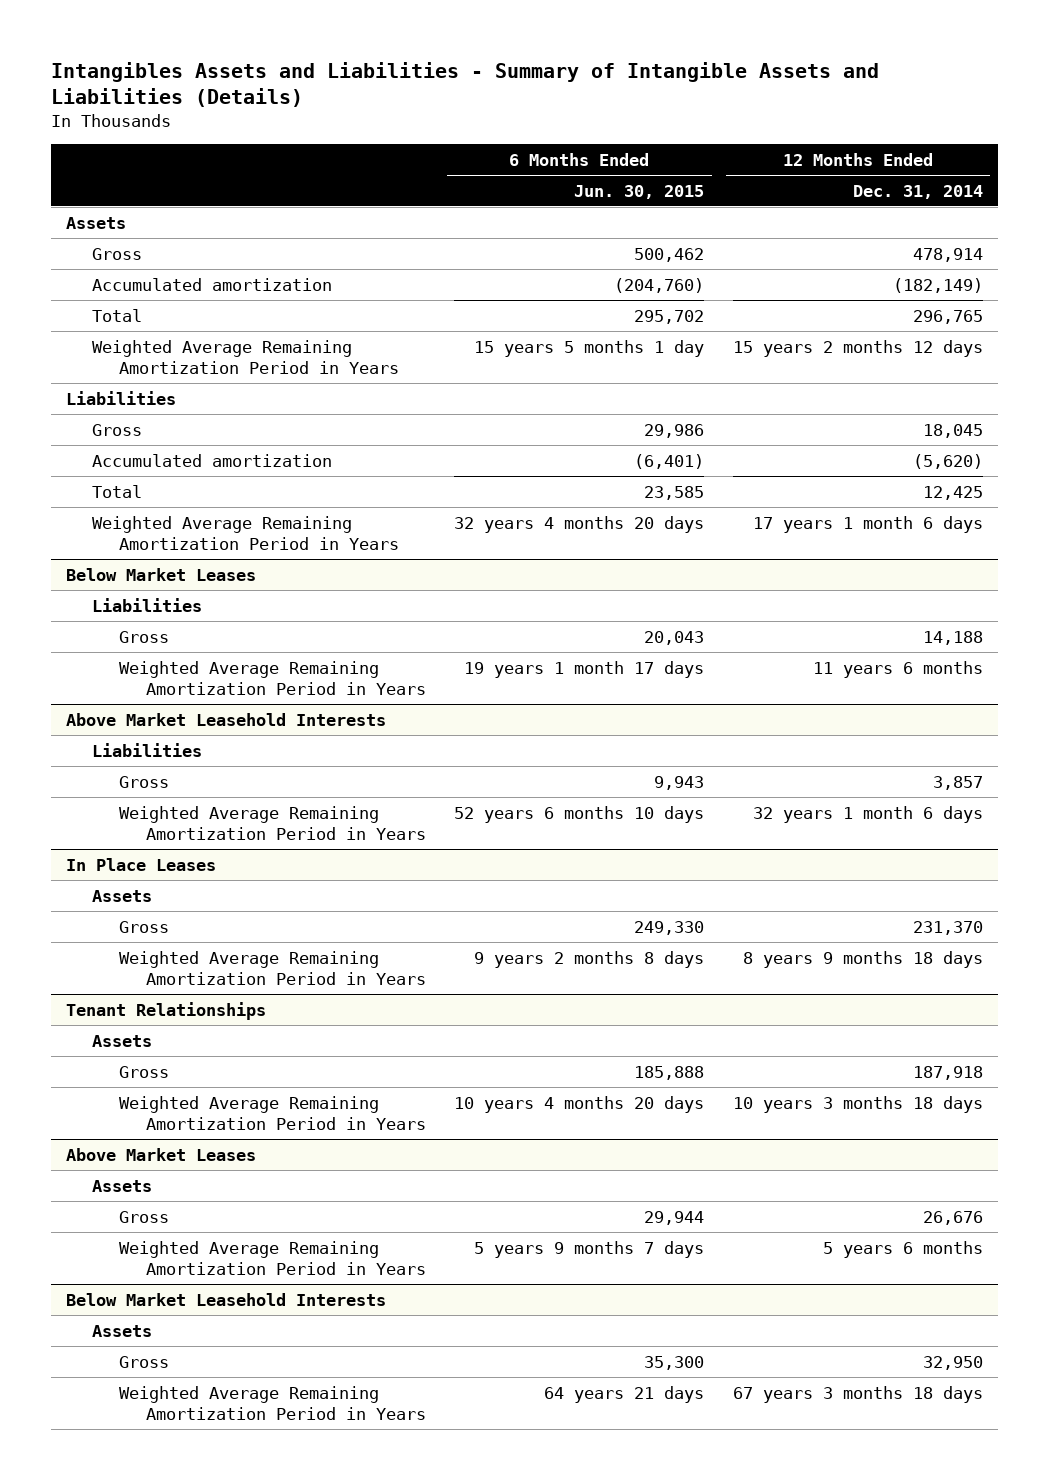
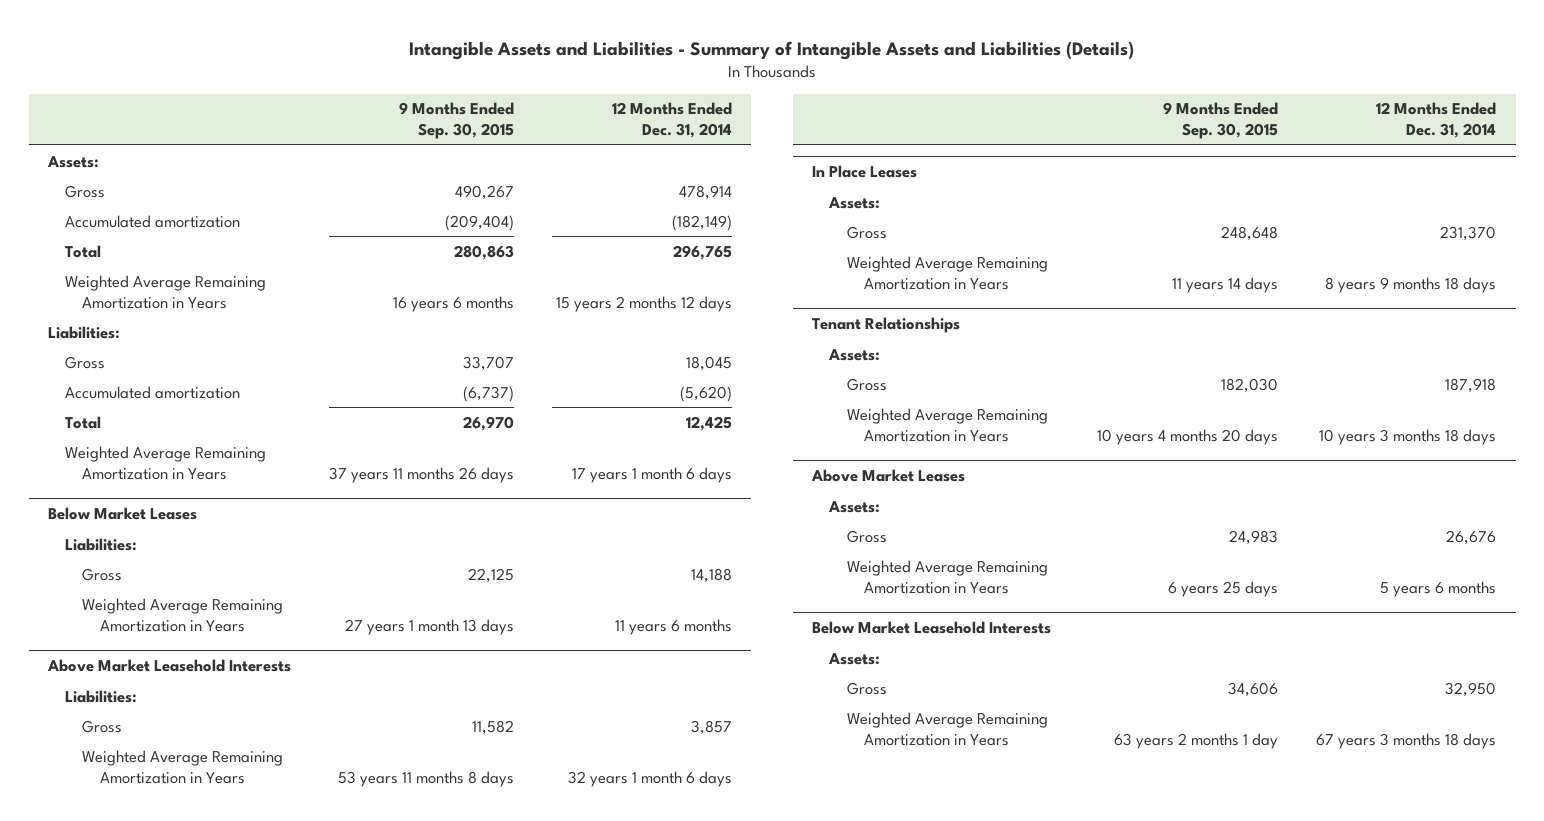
- Intangibles Assets and Liabilities - Summary of Intangible Assets and Liabilities (Details)
+ Intangible Assets and Liabilities - Summary of Intangible Assets and Liabilities (Details)
- | 6 Months Ended Jun. 30, 2015 | 12 Months Ended Dec. 31, 2014
+ | 9 Months Ended Sep. 30, 2015 | 12 Months Ended Dec. 31, 2014
- Assets
+ Assets:
- Weighted Average Remaining Amortization Period in Years | 15 years 5 months 1 day | 15 years 2 months 12 days
- Liabilities
+ Weighted Average Remaining Amortization in Years | 16 years 6 months | 15 years 2 months 12 days
+ Liabilities:
- Weighted Average Remaining Amortization Period in Years | 32 years 4 months 20 days | 17 years 1 month 6 days
+ Weighted Average Remaining Amortization in Years | 37 years 11 months 26 days | 17 years 1 month 6 days
@ Below Market Leases
- Liabilities
+ Liabilities:
- Weighted Average Remaining Amortization Period in Years | 19 years 1 month 17 days | 11 years 6 months
+ Weighted Average Remaining Amortization in Years | 27 years 1 month 13 days | 11 years 6 months
@ Above Market Leasehold Interests
- Liabilities
+ Liabilities:
- Weighted Average Remaining Amortization Period in Years | 52 years 6 months 10 days | 32 years 1 month 6 days
+ Weighted Average Remaining Amortization in Years | 53 years 11 months 8 days | 32 years 1 month 6 days
@ In Place Leases
- Assets
+ Assets:
- Weighted Average Remaining Amortization Period in Years | 9 years 2 months 8 days | 8 years 9 months 18 days
+ Weighted Average Remaining Amortization in Years | 11 years 14 days | 8 years 9 months 18 days
@ Tenant Relationships
- Assets
+ Assets:
- Weighted Average Remaining Amortization Period in Years | 10 years 4 months 20 days | 10 years 3 months 18 days
+ Weighted Average Remaining Amortization in Years | 10 years 4 months 20 days | 10 years 3 months 18 days
@ Above Market Leases
- Assets
+ Assets:
- Weighted Average Remaining Amortization Period in Years | 5 years 9 months 7 days | 5 years 6 months
+ Weighted Average Remaining Amortization in Years | 6 years 25 days | 5 years 6 months
@ Below Market Leasehold Interests
- Assets
+ Assets:
- Weighted Average Remaining Amortization Period in Years | 64 years 21 days | 67 years 3 months 18 days
+ Weighted Average Remaining Amortization in Years | 63 years 2 months 1 day | 67 years 3 months 18 days

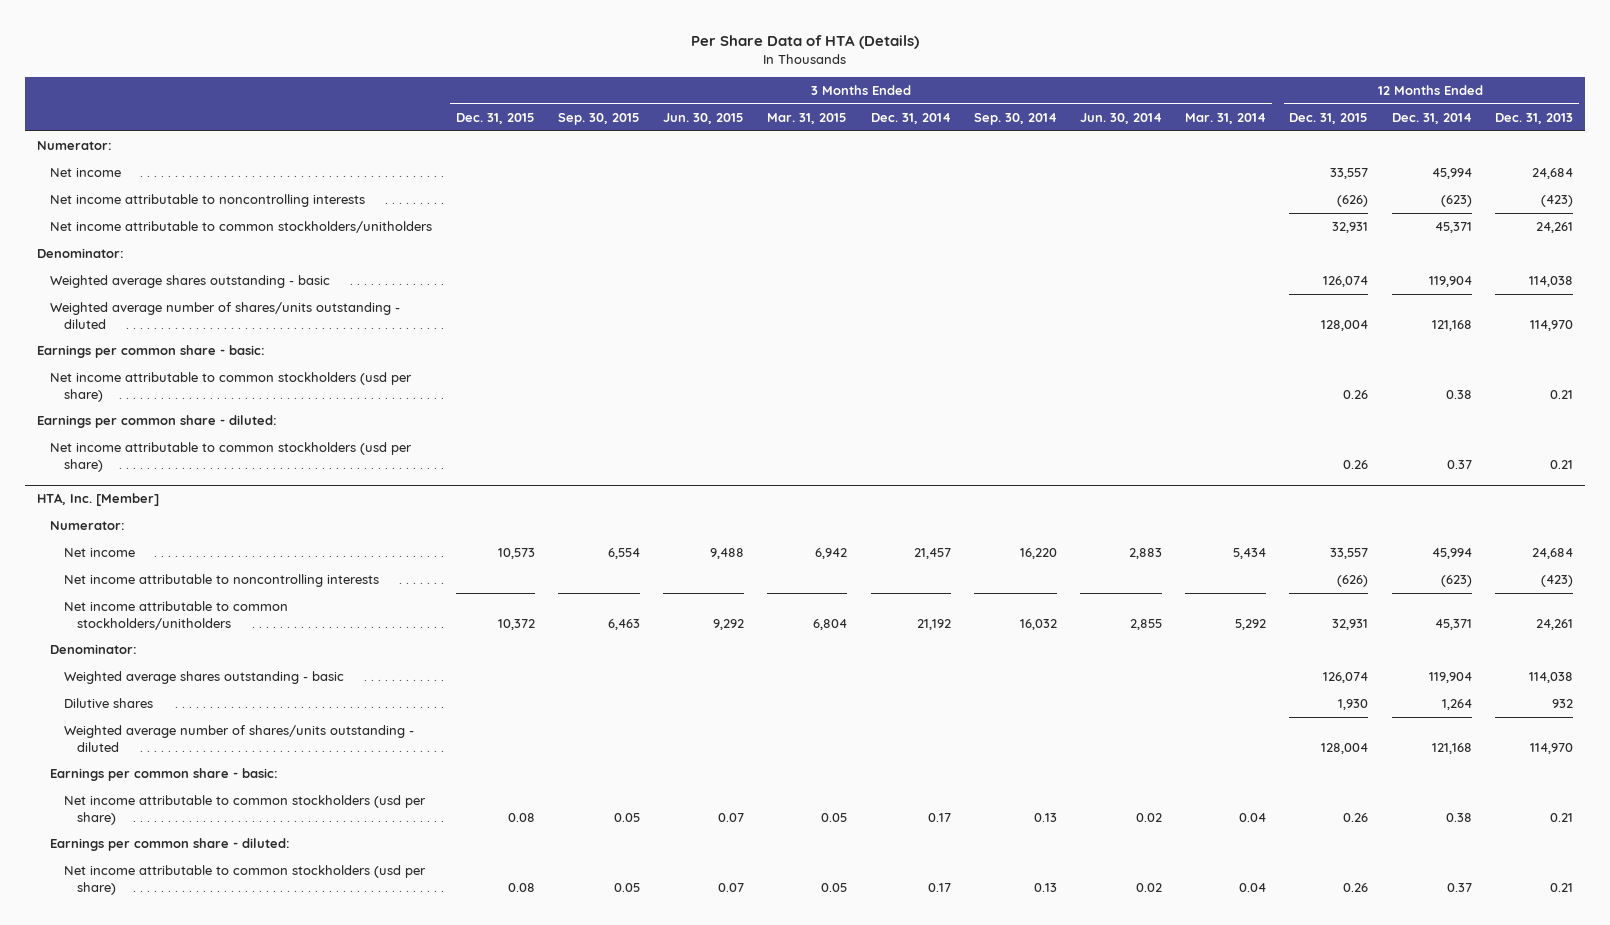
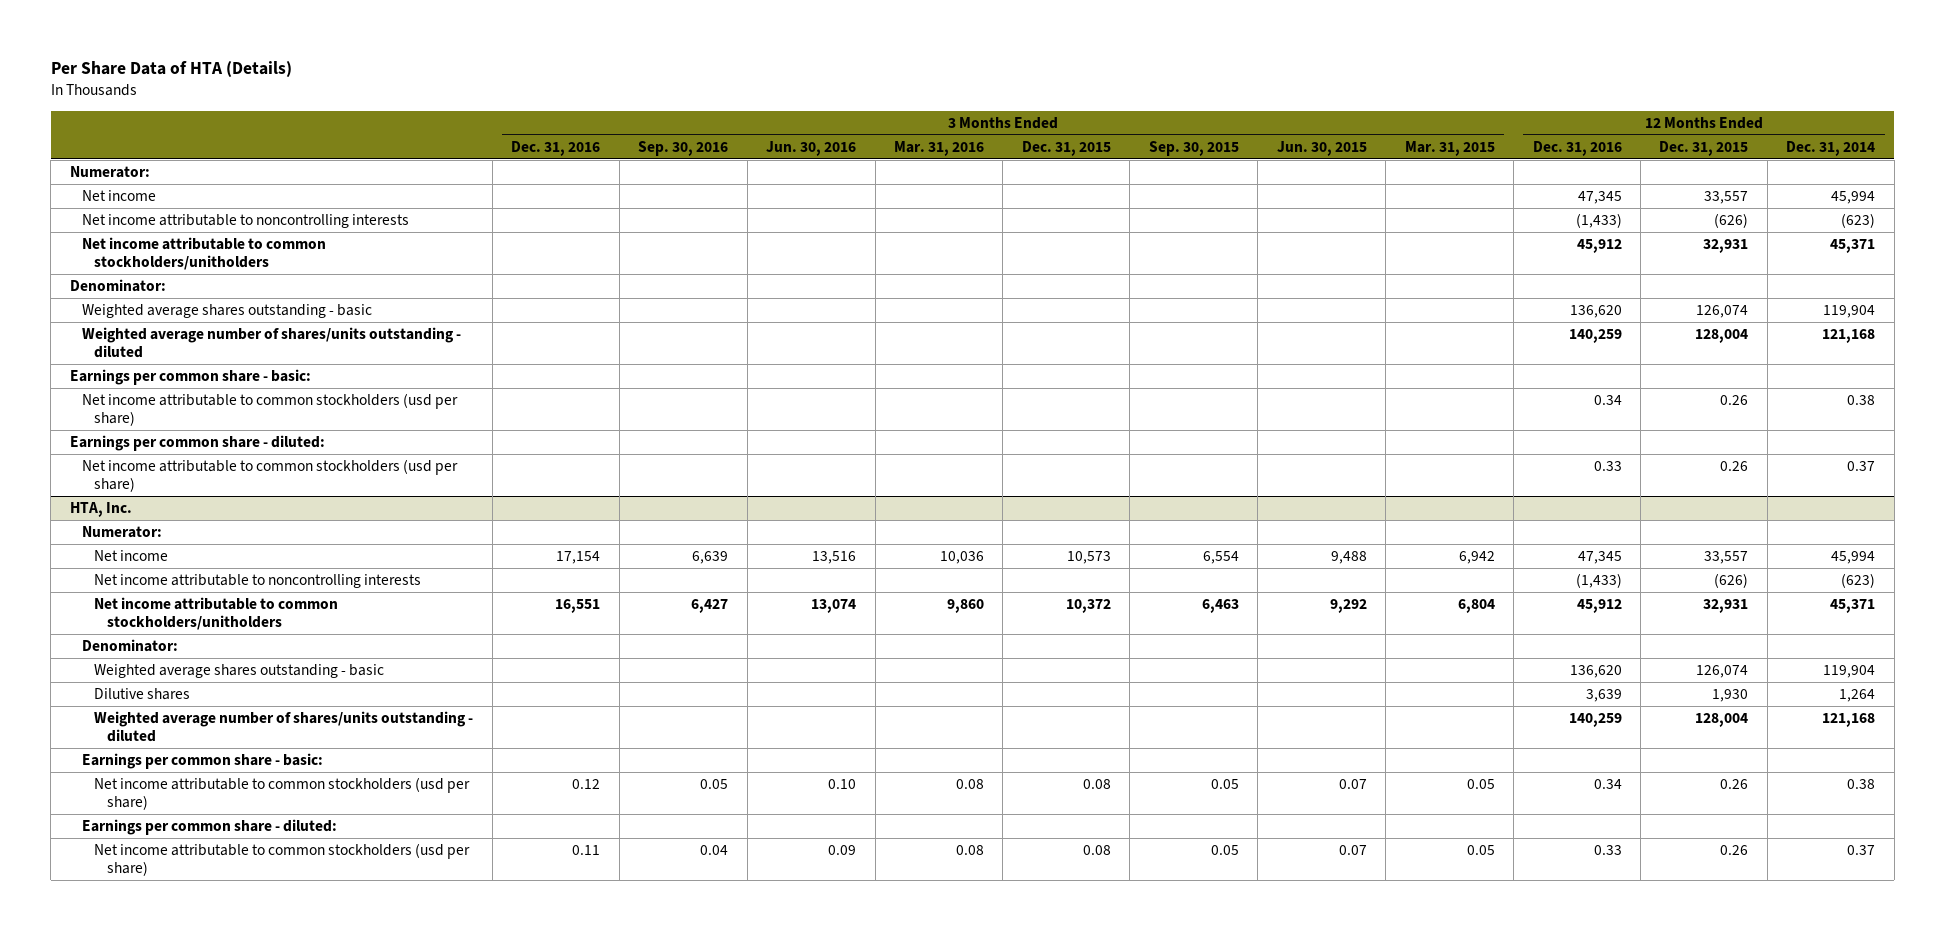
- | 3 Months Ended Dec. 31, 2015 | 3 Months Ended Sep. 30, 2015 | 3 Months Ended Jun. 30, 2015 | 3 Months Ended Mar. 31, 2015 | 3 Months Ended Dec. 31, 2014 | 3 Months Ended Sep. 30, 2014 | 3 Months Ended Jun. 30, 2014 | 3 Months Ended Mar. 31, 2014 | 12 Months Ended Dec. 31, 2015 | 12 Months Ended Dec. 31, 2014 | 12 Months Ended Dec. 31, 2013
+ | 3 Months Ended Dec. 31, 2016 | 3 Months Ended Sep. 30, 2016 | 3 Months Ended Jun. 30, 2016 | 3 Months Ended Mar. 31, 2016 | 3 Months Ended Dec. 31, 2015 | 3 Months Ended Sep. 30, 2015 | 3 Months Ended Jun. 30, 2015 | 3 Months Ended Mar. 31, 2015 | 12 Months Ended Dec. 31, 2016 | 12 Months Ended Dec. 31, 2015 | 12 Months Ended Dec. 31, 2014
- HTA, Inc. [Member]
+ HTA, Inc.

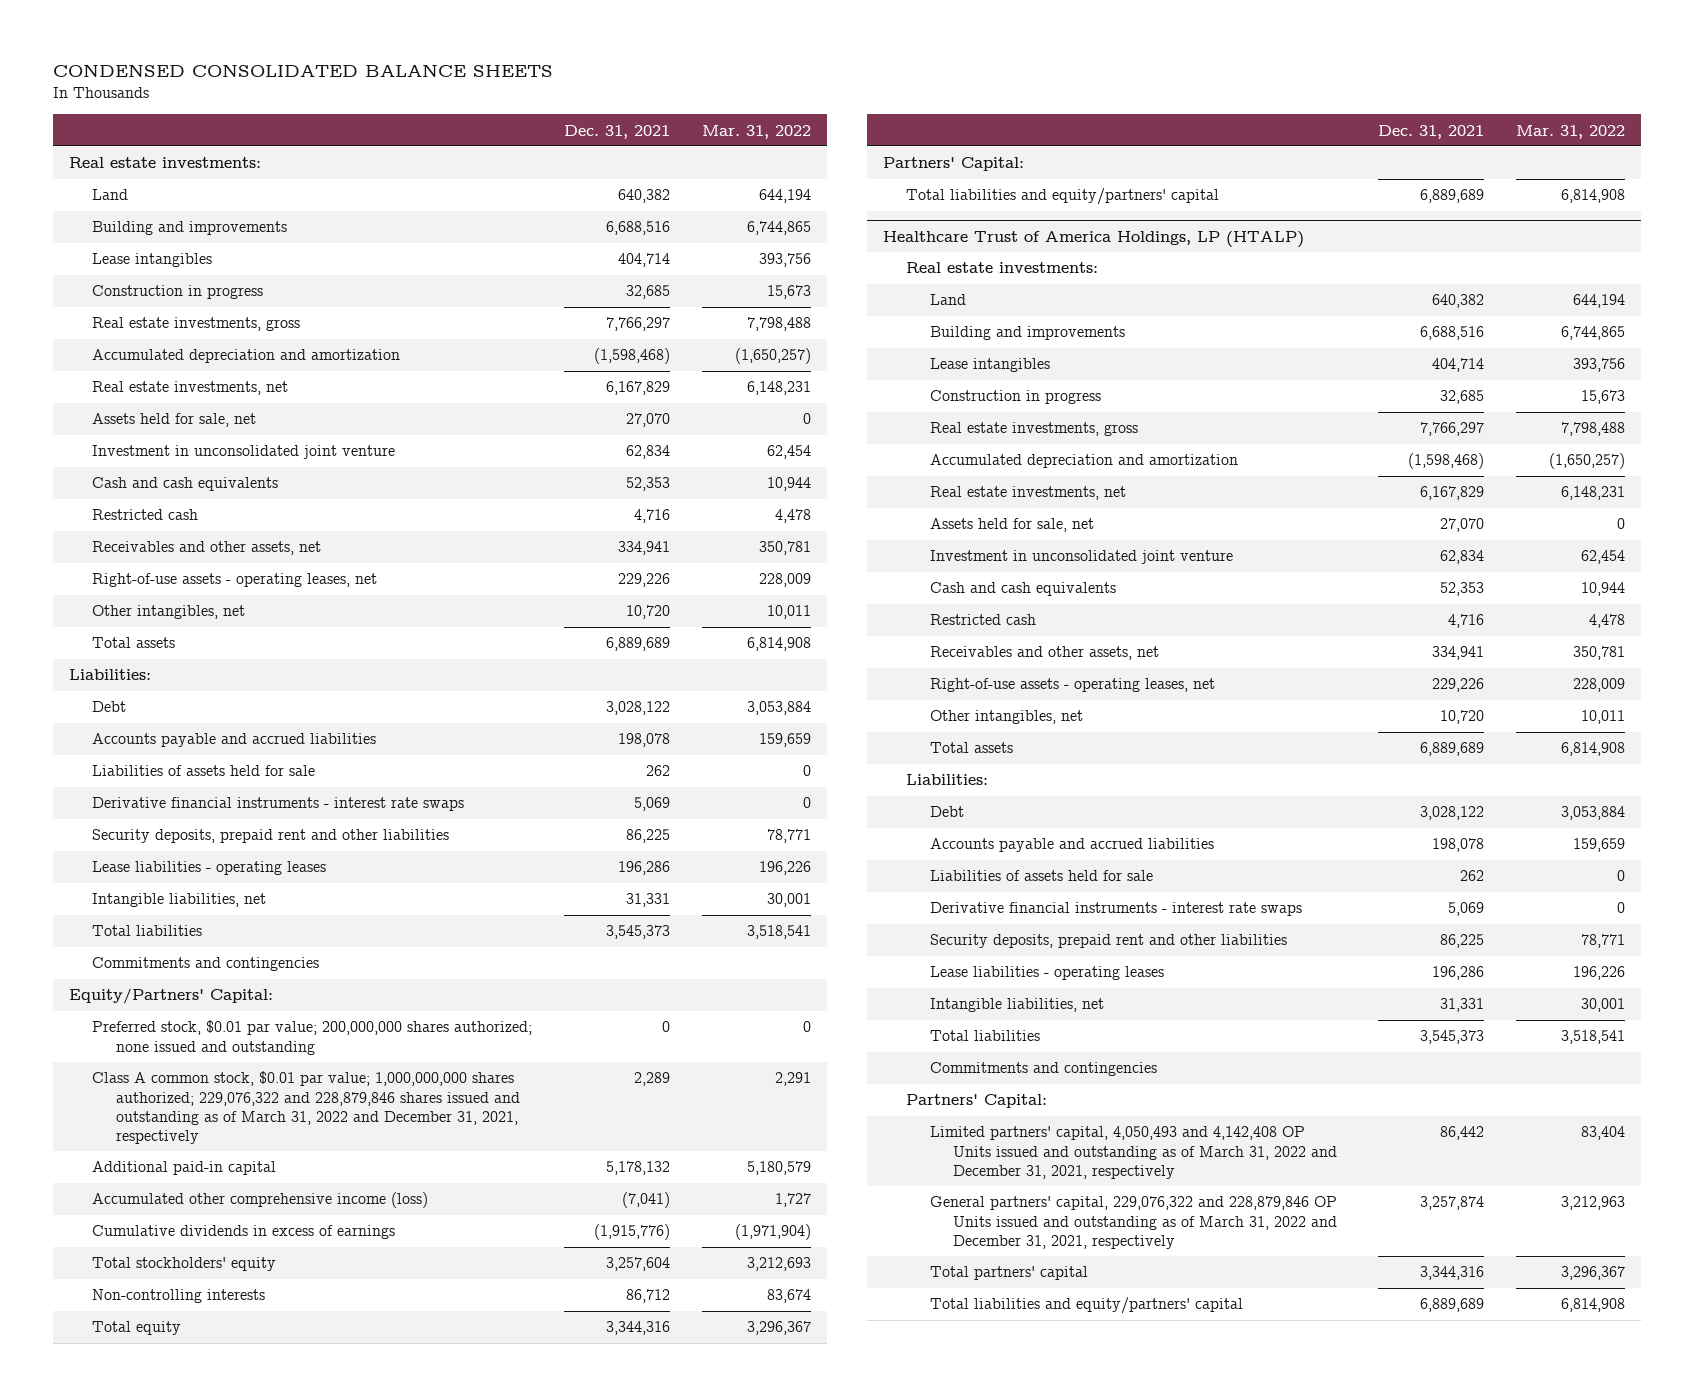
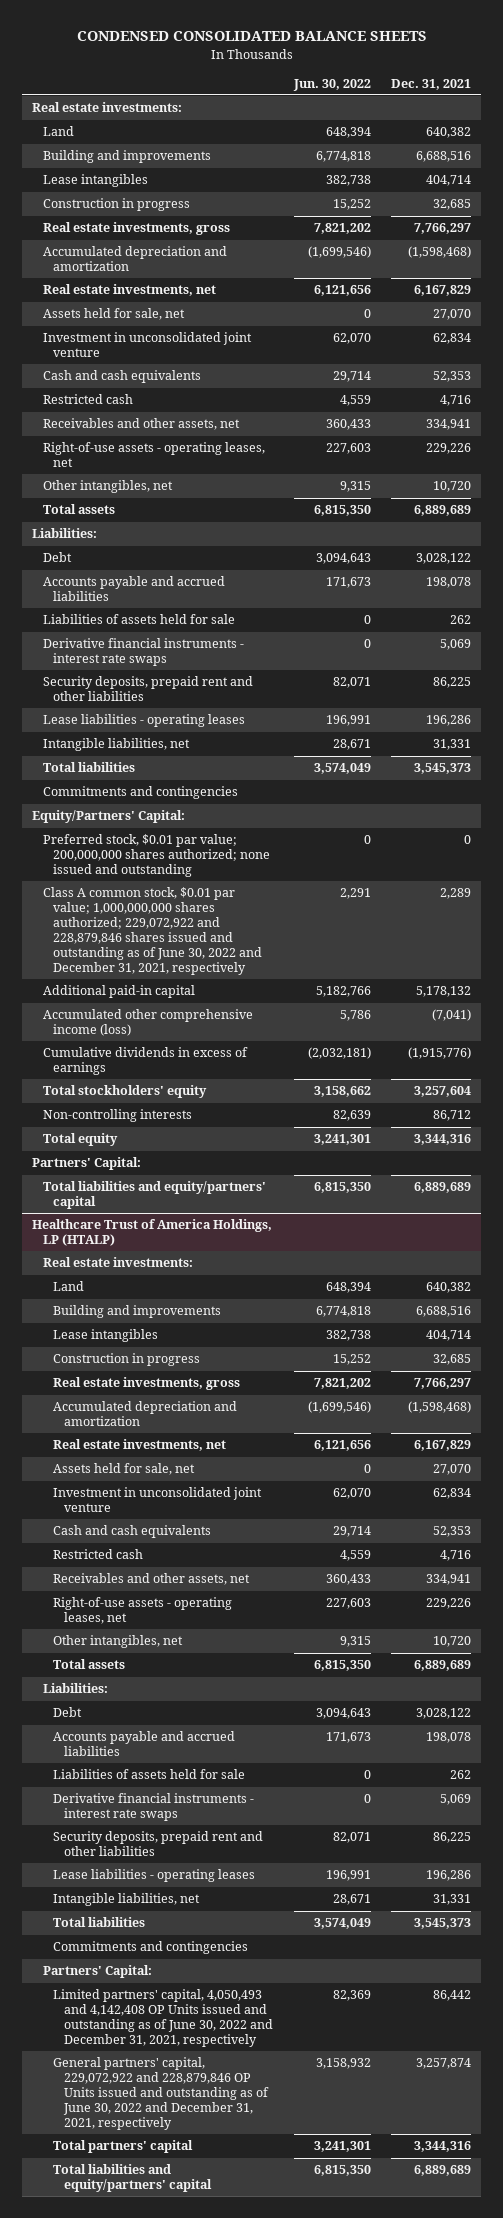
- | Dec. 31, 2021 | Mar. 31, 2022
+ | Jun. 30, 2022 | Dec. 31, 2021
- Class A common stock, $0.01 par value; 1,000,000,000 shares authorized; 229,076,322 and 228,879,846 shares issued and outstanding as of March 31, 2022 and December 31, 2021, respectively | 2,289 | 2,291
+ Class A common stock, $0.01 par value; 1,000,000,000 shares authorized; 229,072,922 and 228,879,846 shares issued and outstanding as of June 30, 2022 and December 31, 2021, respectively | 2,291 | 2,289
@ Healthcare Trust of America Holdings, LP (HTALP)
- Limited partners' capital, 4,050,493 and 4,142,408 OP Units issued and outstanding as of March 31, 2022 and December 31, 2021, respectively | 86,442 | 83,404
- General partners' capital, 229,076,322 and 228,879,846 OP Units issued and outstanding as of March 31, 2022 and December 31, 2021, respectively | 3,257,874 | 3,212,963
+ Limited partners' capital, 4,050,493 and 4,142,408 OP Units issued and outstanding as of June 30, 2022 and December 31, 2021, respectively | 82,369 | 86,442
+ General partners' capital, 229,072,922 and 228,879,846 OP Units issued and outstanding as of June 30, 2022 and December 31, 2021, respectively | 3,158,932 | 3,257,874

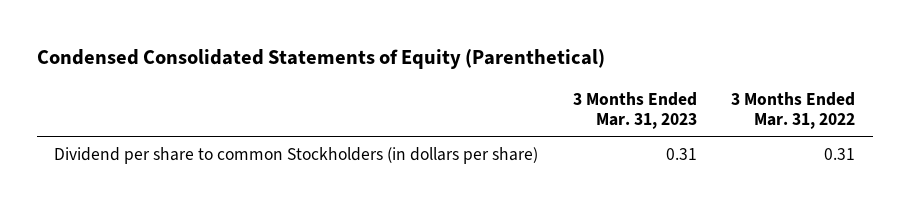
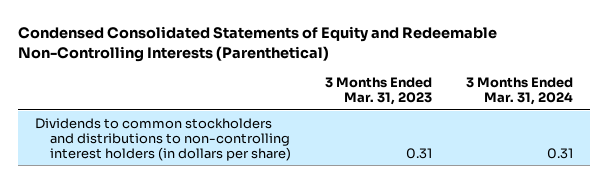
- Condensed Consolidated Statements of Equity (Parenthetical)
+ Condensed Consolidated Statements of Equity and Redeemable Non-Controlling Interests (Parenthetical)
- | 3 Months Ended Mar. 31, 2023 | 3 Months Ended Mar. 31, 2022
+ | 3 Months Ended Mar. 31, 2023 | 3 Months Ended Mar. 31, 2024
- Dividend per share to common Stockholders (in dollars per share) | 0.31 | 0.31
+ Dividends to common stockholders and distributions to non-controlling interest holders (in dollars per share) | 0.31 | 0.31

